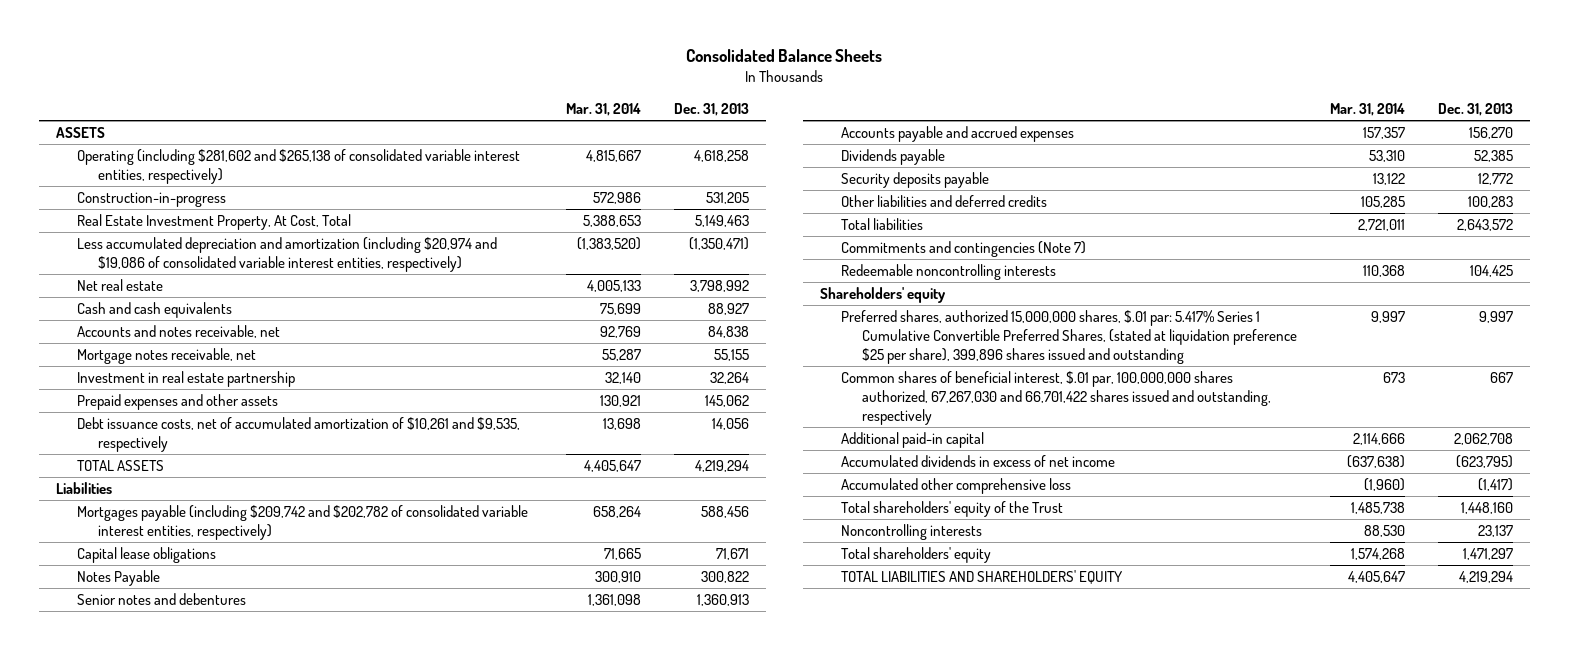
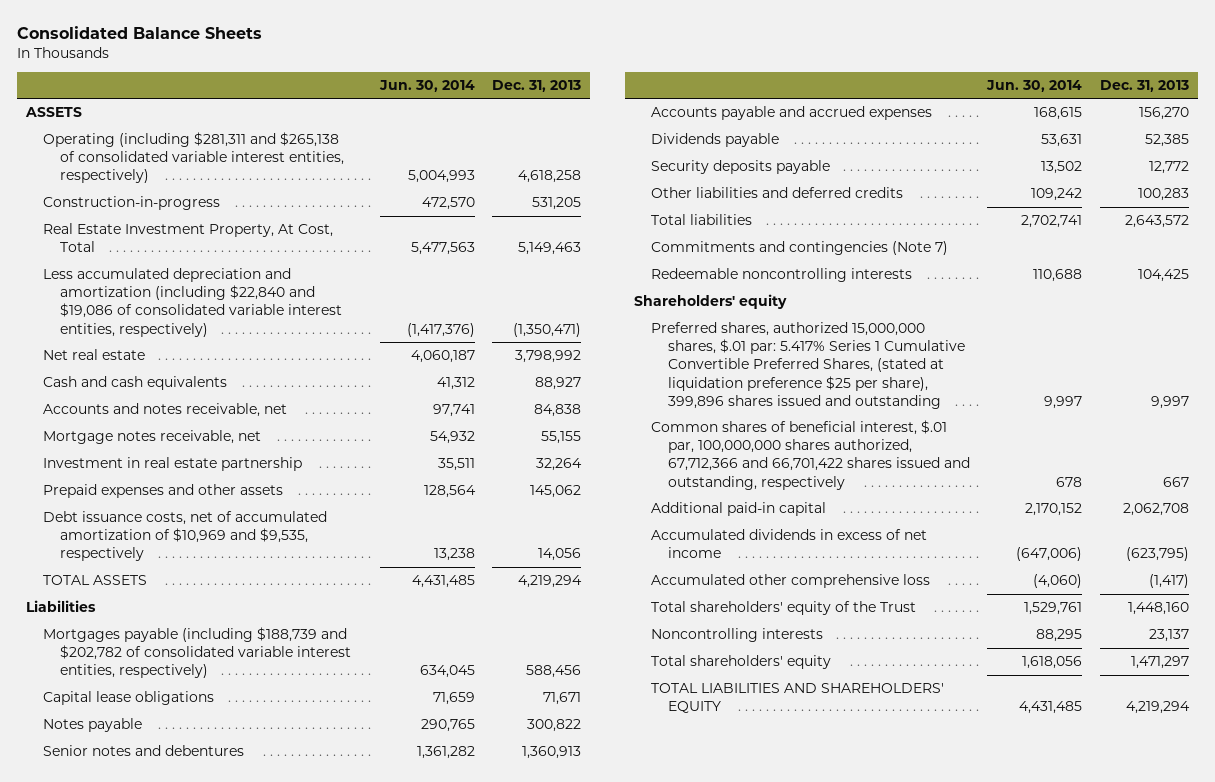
- | Mar. 31, 2014 | Dec. 31, 2013
+ | Jun. 30, 2014 | Dec. 31, 2013
- Operating (including $281,602 and $265,138 of consolidated variable interest entities, respectively) | 4,815,667 | 4,618,258
+ Operating (including $281,311 and $265,138 of consolidated variable interest entities, respectively) | 5,004,993 | 4,618,258
- Less accumulated depreciation and amortization (including $20,974 and $19,086 of consolidated variable interest entities, respectively) | (1,383,520) | (1,350,471)
+ Less accumulated depreciation and amortization (including $22,840 and $19,086 of consolidated variable interest entities, respectively) | (1,417,376) | (1,350,471)
- Debt issuance costs, net of accumulated amortization of $10,261 and $9,535, respectively | 13,698 | 14,056
+ Debt issuance costs, net of accumulated amortization of $10,969 and $9,535, respectively | 13,238 | 14,056
- Mortgages payable (including $209,742 and $202,782 of consolidated variable interest entities, respectively) | 658,264 | 588,456
+ Mortgages payable (including $188,739 and $202,782 of consolidated variable interest entities, respectively) | 634,045 | 588,456
- Notes Payable | 300,910 | 300,822
+ Notes payable | 290,765 | 300,822
- Common shares of beneficial interest, $.01 par, 100,000,000 shares authorized, 67,267,030 and 66,701,422 shares issued and outstanding, respectively | 673 | 667
+ Common shares of beneficial interest, $.01 par, 100,000,000 shares authorized, 67,712,366 and 66,701,422 shares issued and outstanding, respectively | 678 | 667

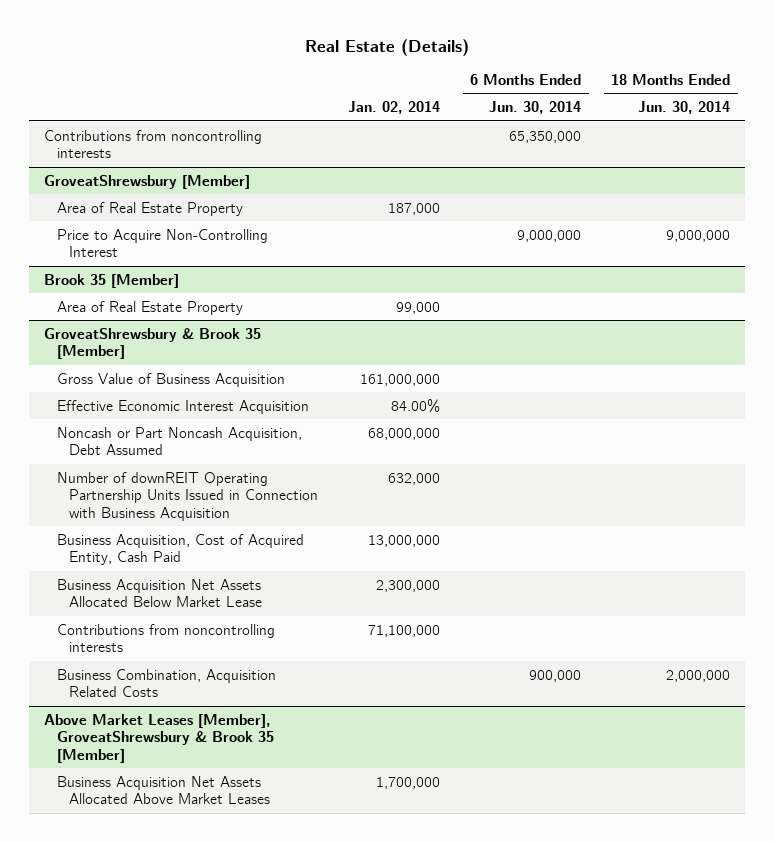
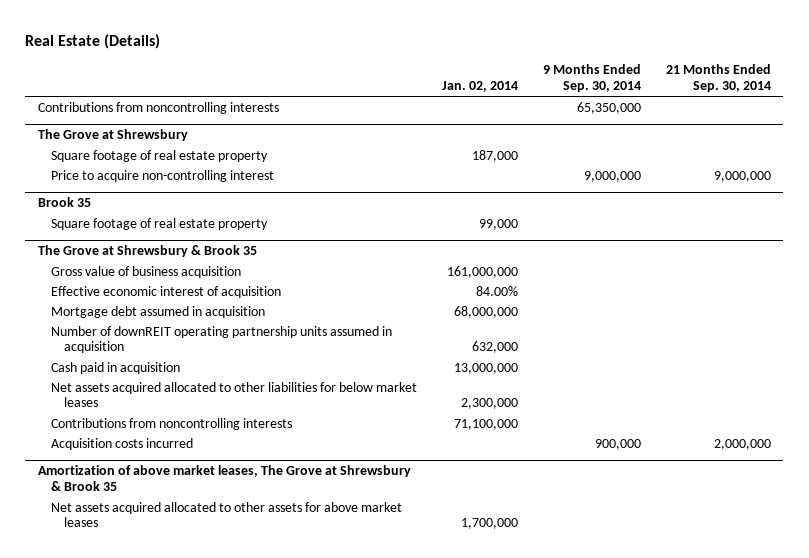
- | Jan. 02, 2014 | 6 Months Ended Jun. 30, 2014 | 18 Months Ended Jun. 30, 2014
+ | Jan. 02, 2014 | 9 Months Ended Sep. 30, 2014 | 21 Months Ended Sep. 30, 2014
- GroveatShrewsbury [Member]
- Area of Real Estate Property | 187,000 | |
- Price to Acquire Non-Controlling Interest | | 9,000,000 | 9,000,000
- Brook 35 [Member]
- Area of Real Estate Property | 99,000 | |
- GroveatShrewsbury & Brook 35 [Member]
- Gross Value of Business Acquisition | 161,000,000 | |
- Effective Economic Interest Acquisition | 84.00% | |
- Noncash or Part Noncash Acquisition, Debt Assumed | 68,000,000 | |
- Number of downREIT Operating Partnership Units Issued in Connection with Business Acquisition | 632,000 | |
- Business Acquisition, Cost of Acquired Entity, Cash Paid | 13,000,000 | |
- Business Acquisition Net Assets Allocated Below Market Lease | 2,300,000 | |
+ The Grove at Shrewsbury
+ Square footage of real estate property | 187,000 | |
+ Price to acquire non-controlling interest | | 9,000,000 | 9,000,000
+ Brook 35
+ Square footage of real estate property | 99,000 | |
+ The Grove at Shrewsbury & Brook 35
+ Gross value of business acquisition | 161,000,000 | |
+ Effective economic interest of acquisition | 84.00% | |
+ Mortgage debt assumed in acquisition | 68,000,000 | |
+ Number of downREIT operating partnership units assumed in acquisition | 632,000 | |
+ Cash paid in acquisition | 13,000,000 | |
+ Net assets acquired allocated to other liabilities for below market leases | 2,300,000 | |
- Business Combination, Acquisition Related Costs | | 900,000 | 2,000,000
- Above Market Leases [Member], GroveatShrewsbury & Brook 35 [Member]
- Business Acquisition Net Assets Allocated Above Market Leases | 1,700,000 | |
+ Acquisition costs incurred | | 900,000 | 2,000,000
+ Amortization of above market leases, The Grove at Shrewsbury & Brook 35
+ Net assets acquired allocated to other assets for above market leases | 1,700,000 | |

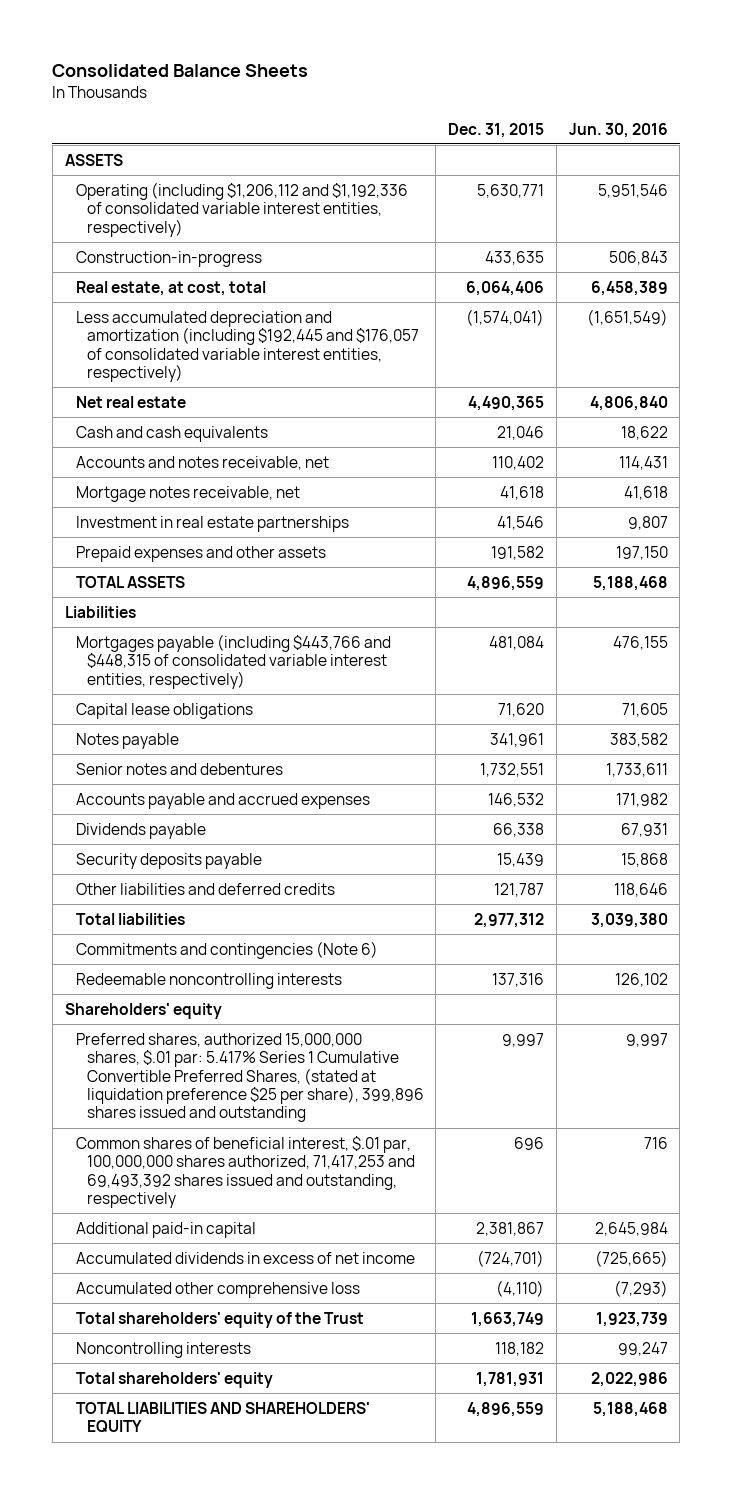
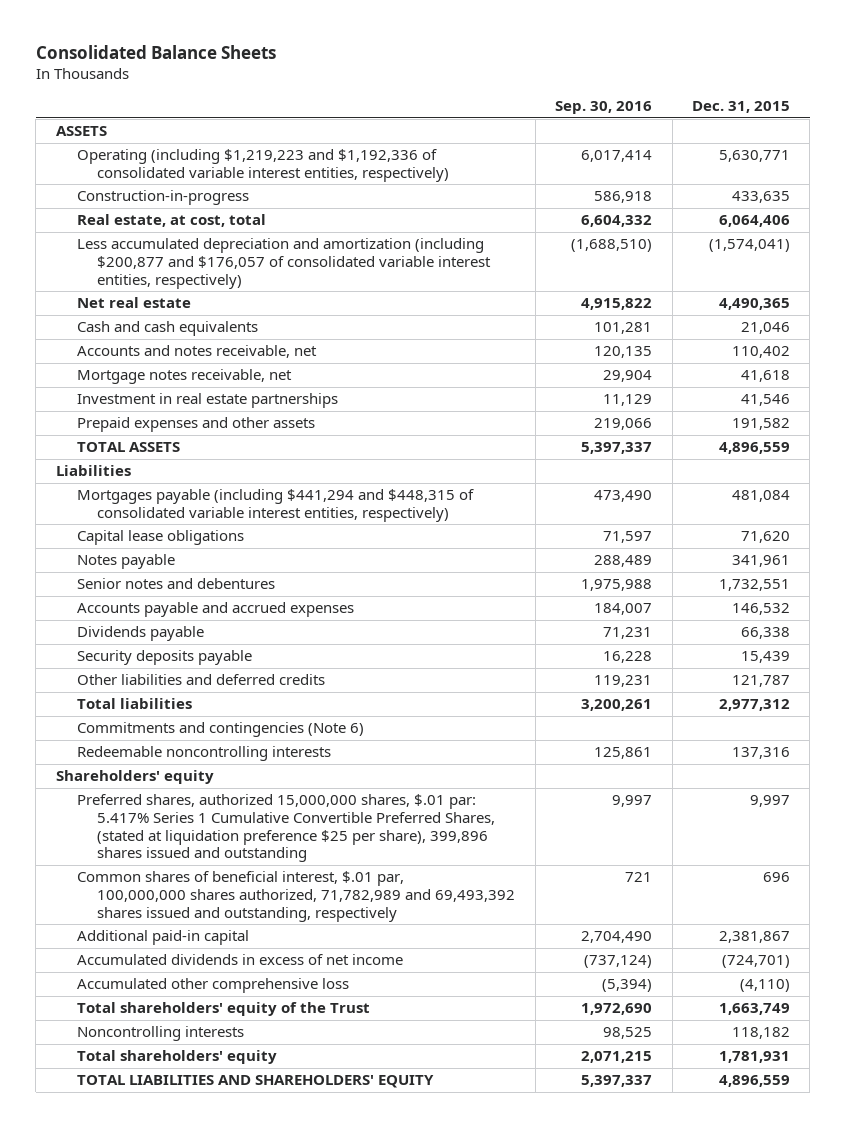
- | Dec. 31, 2015 | Jun. 30, 2016
+ | Sep. 30, 2016 | Dec. 31, 2015
- Operating (including $1,206,112 and $1,192,336 of consolidated variable interest entities, respectively) | 5,630,771 | 5,951,546
+ Operating (including $1,219,223 and $1,192,336 of consolidated variable interest entities, respectively) | 6,017,414 | 5,630,771
- Less accumulated depreciation and amortization (including $192,445 and $176,057 of consolidated variable interest entities, respectively) | (1,574,041) | (1,651,549)
+ Less accumulated depreciation and amortization (including $200,877 and $176,057 of consolidated variable interest entities, respectively) | (1,688,510) | (1,574,041)
- Mortgages payable (including $443,766 and $448,315 of consolidated variable interest entities, respectively) | 481,084 | 476,155
+ Mortgages payable (including $441,294 and $448,315 of consolidated variable interest entities, respectively) | 473,490 | 481,084
- Common shares of beneficial interest, $.01 par, 100,000,000 shares authorized, 71,417,253 and 69,493,392 shares issued and outstanding, respectively | 696 | 716
+ Common shares of beneficial interest, $.01 par, 100,000,000 shares authorized, 71,782,989 and 69,493,392 shares issued and outstanding, respectively | 721 | 696

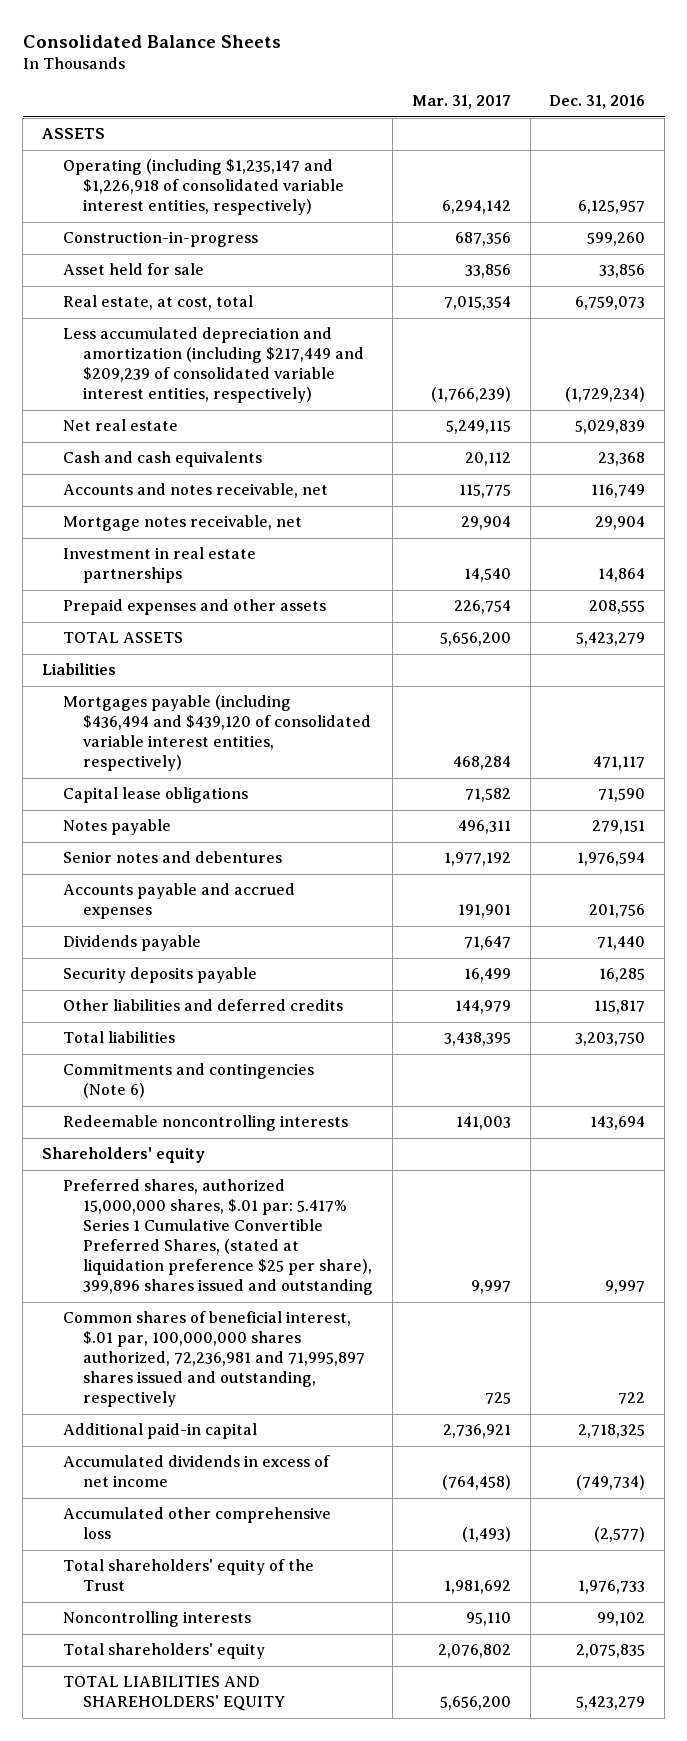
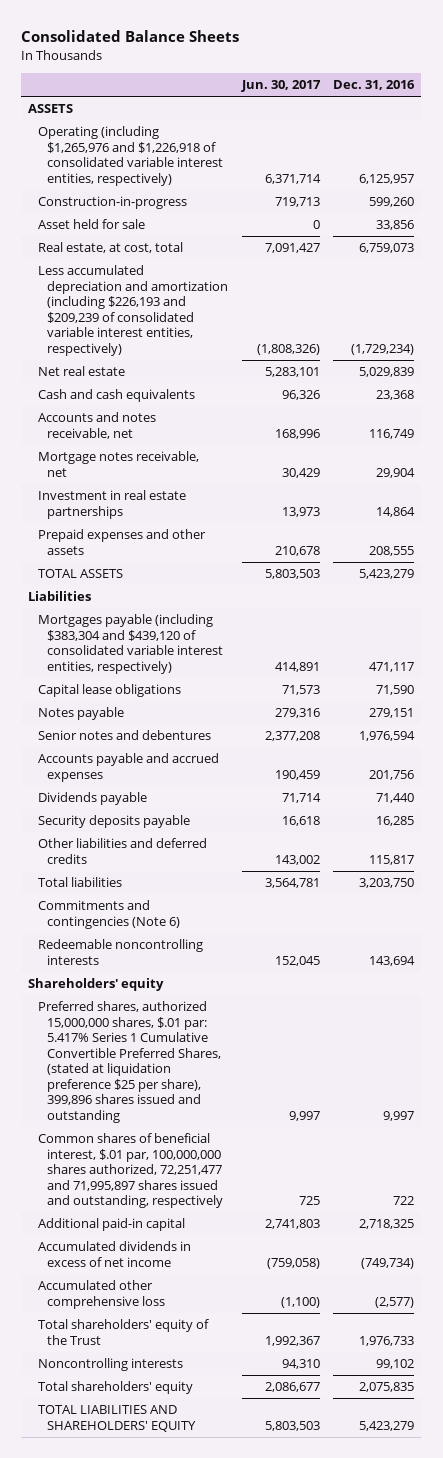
- | Mar. 31, 2017 | Dec. 31, 2016
+ | Jun. 30, 2017 | Dec. 31, 2016
- Operating (including $1,235,147 and $1,226,918 of consolidated variable interest entities, respectively) | 6,294,142 | 6,125,957
+ Operating (including $1,265,976 and $1,226,918 of consolidated variable interest entities, respectively) | 6,371,714 | 6,125,957
- Less accumulated depreciation and amortization (including $217,449 and $209,239 of consolidated variable interest entities, respectively) | (1,766,239) | (1,729,234)
+ Less accumulated depreciation and amortization (including $226,193 and $209,239 of consolidated variable interest entities, respectively) | (1,808,326) | (1,729,234)
- Mortgages payable (including $436,494 and $439,120 of consolidated variable interest entities, respectively) | 468,284 | 471,117
+ Mortgages payable (including $383,304 and $439,120 of consolidated variable interest entities, respectively) | 414,891 | 471,117
- Common shares of beneficial interest, $.01 par, 100,000,000 shares authorized, 72,236,981 and 71,995,897 shares issued and outstanding, respectively | 725 | 722
+ Common shares of beneficial interest, $.01 par, 100,000,000 shares authorized, 72,251,477 and 71,995,897 shares issued and outstanding, respectively | 725 | 722

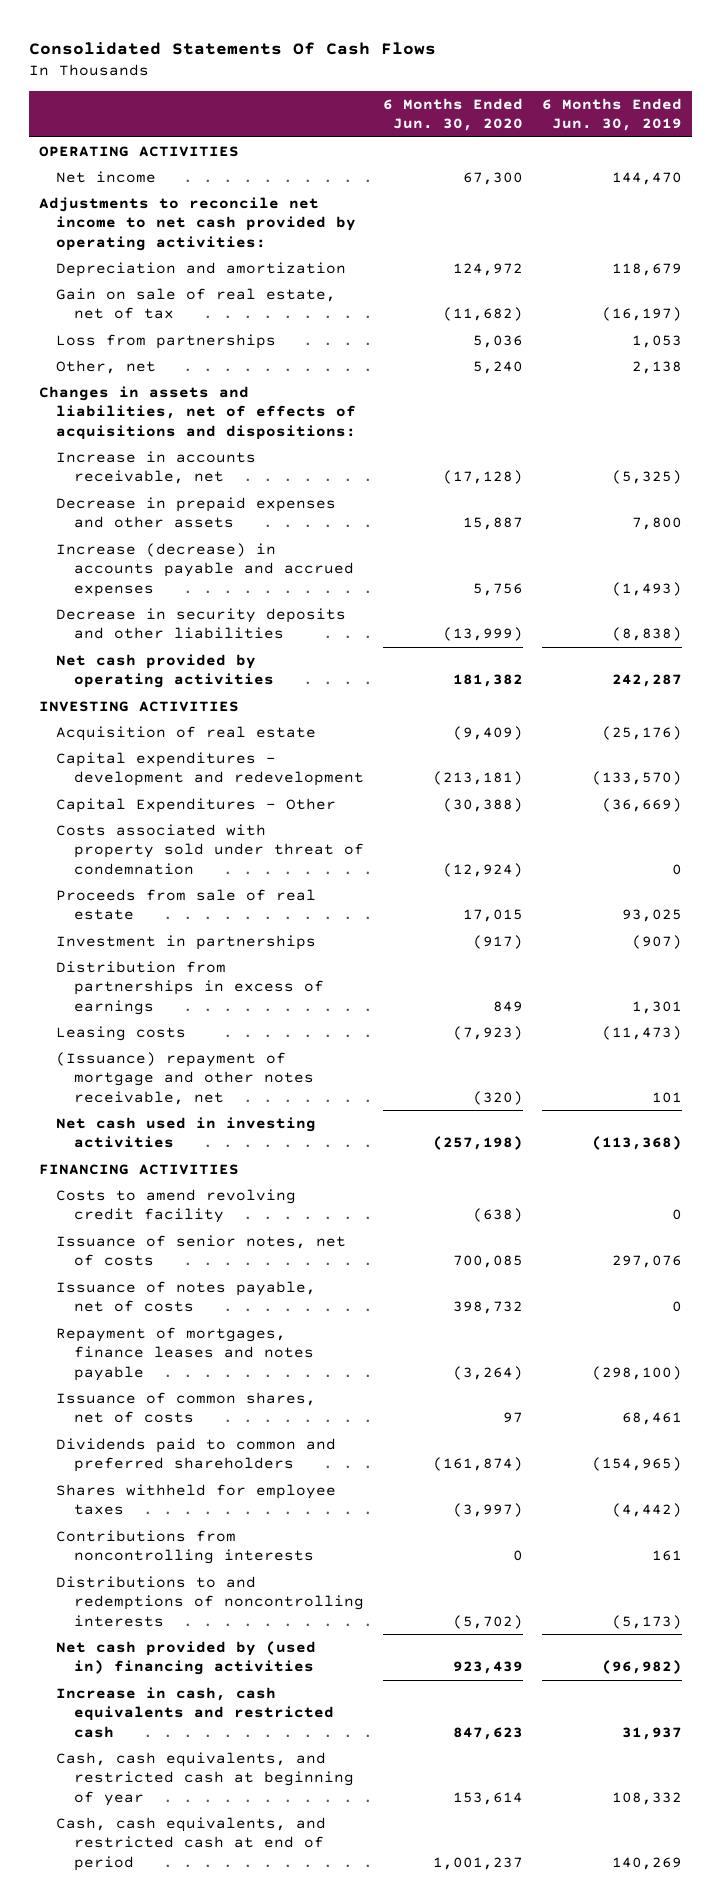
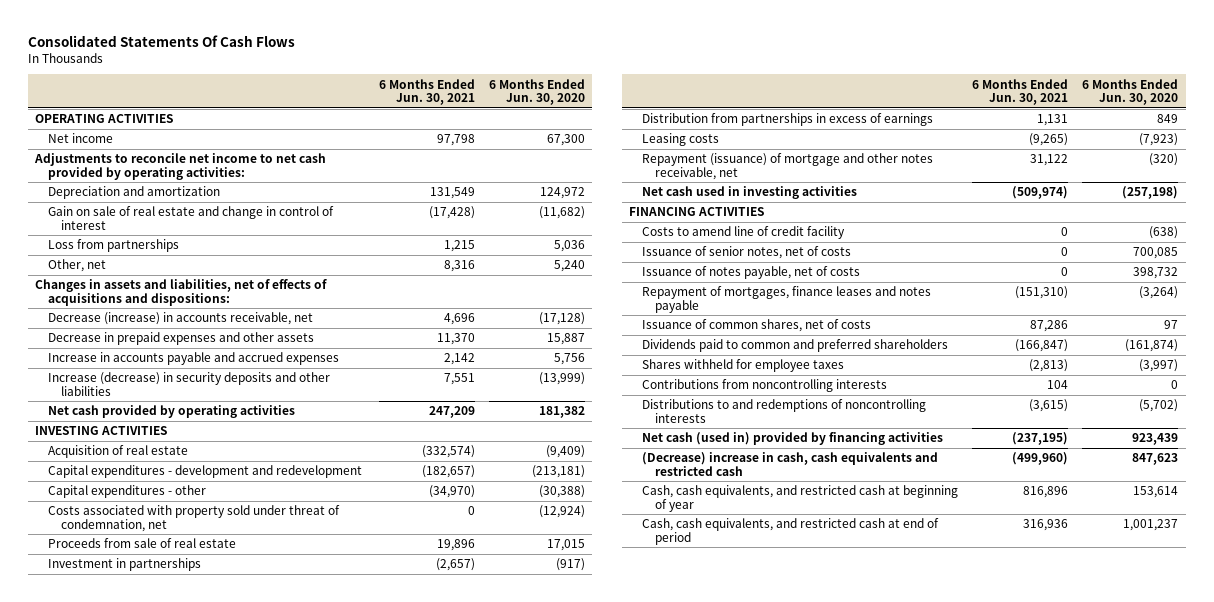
- | 6 Months Ended Jun. 30, 2020 | 6 Months Ended Jun. 30, 2019
+ | 6 Months Ended Jun. 30, 2021 | 6 Months Ended Jun. 30, 2020
- Gain on sale of real estate, net of tax | (11,682) | (16,197)
+ Gain on sale of real estate and change in control of interest | (17,428) | (11,682)
- Increase in accounts receivable, net | (17,128) | (5,325)
+ Decrease (increase) in accounts receivable, net | 4,696 | (17,128)
- Increase (decrease) in accounts payable and accrued expenses | 5,756 | (1,493)
- Decrease in security deposits and other liabilities | (13,999) | (8,838)
+ Increase in accounts payable and accrued expenses | 2,142 | 5,756
+ Increase (decrease) in security deposits and other liabilities | 7,551 | (13,999)
- Capital Expenditures - Other | (30,388) | (36,669)
- Costs associated with property sold under threat of condemnation | (12,924) | 0
+ Capital expenditures - other | (34,970) | (30,388)
+ Costs associated with property sold under threat of condemnation, net | 0 | (12,924)
- (Issuance) repayment of mortgage and other notes receivable, net | (320) | 101
+ Repayment (issuance) of mortgage and other notes receivable, net | 31,122 | (320)
- Costs to amend revolving credit facility | (638) | 0
+ Costs to amend line of credit facility | 0 | (638)
- Net cash provided by (used in) financing activities | 923,439 | (96,982)
- Increase in cash, cash equivalents and restricted cash | 847,623 | 31,937
+ Net cash (used in) provided by financing activities | (237,195) | 923,439
+ (Decrease) increase in cash, cash equivalents and restricted cash | (499,960) | 847,623

